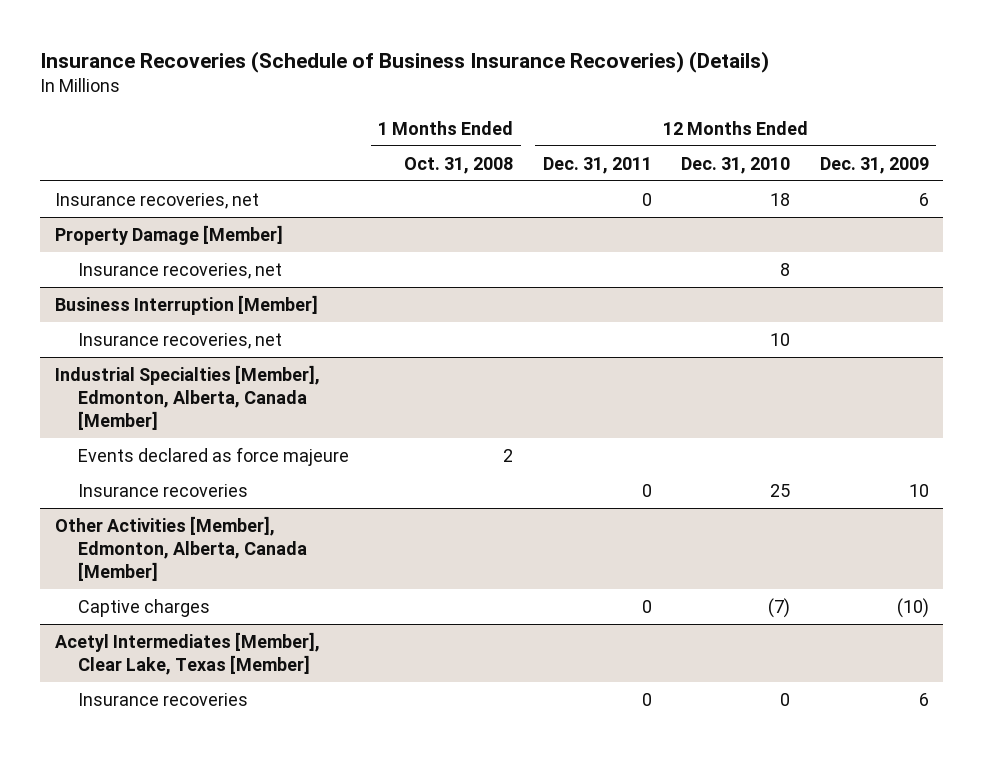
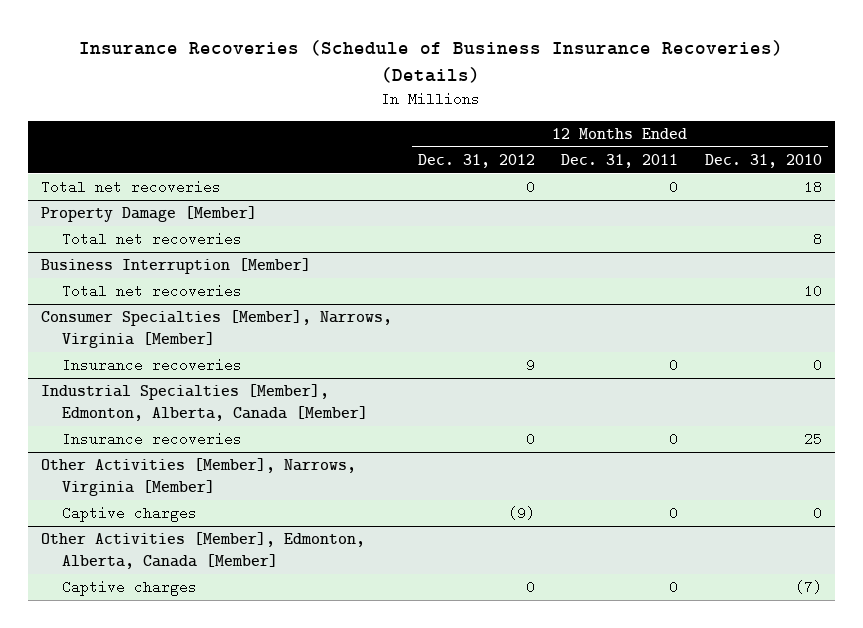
- | 1 Months Ended Oct. 31, 2008 | 12 Months Ended Dec. 31, 2011 | 12 Months Ended Dec. 31, 2010 | 12 Months Ended Dec. 31, 2009
+ | 12 Months Ended Dec. 31, 2012 | 12 Months Ended Dec. 31, 2011 | 12 Months Ended Dec. 31, 2010
- Insurance recoveries, net | | 0 | 18 | 6
+ Total net recoveries | 0 | 0 | 18
@ Property Damage [Member]
- Insurance recoveries, net | | | 8 |
+ Total net recoveries | | | 8
@ Business Interruption [Member]
- Insurance recoveries, net | | | 10 |
+ Total net recoveries | | | 10
+ Consumer Specialties [Member], Narrows, Virginia [Member]
+ Insurance recoveries | 9 | 0 | 0
@ Industrial Specialties [Member], Edmonton, Alberta, Canada [Member]
- Events declared as force majeure | 2 | | |
+ Other Activities [Member], Narrows, Virginia [Member]
+ Captive charges | (9) | 0 | 0
- Acetyl Intermediates [Member], Clear Lake, Texas [Member]
- Insurance recoveries | | 0 | 0 | 6

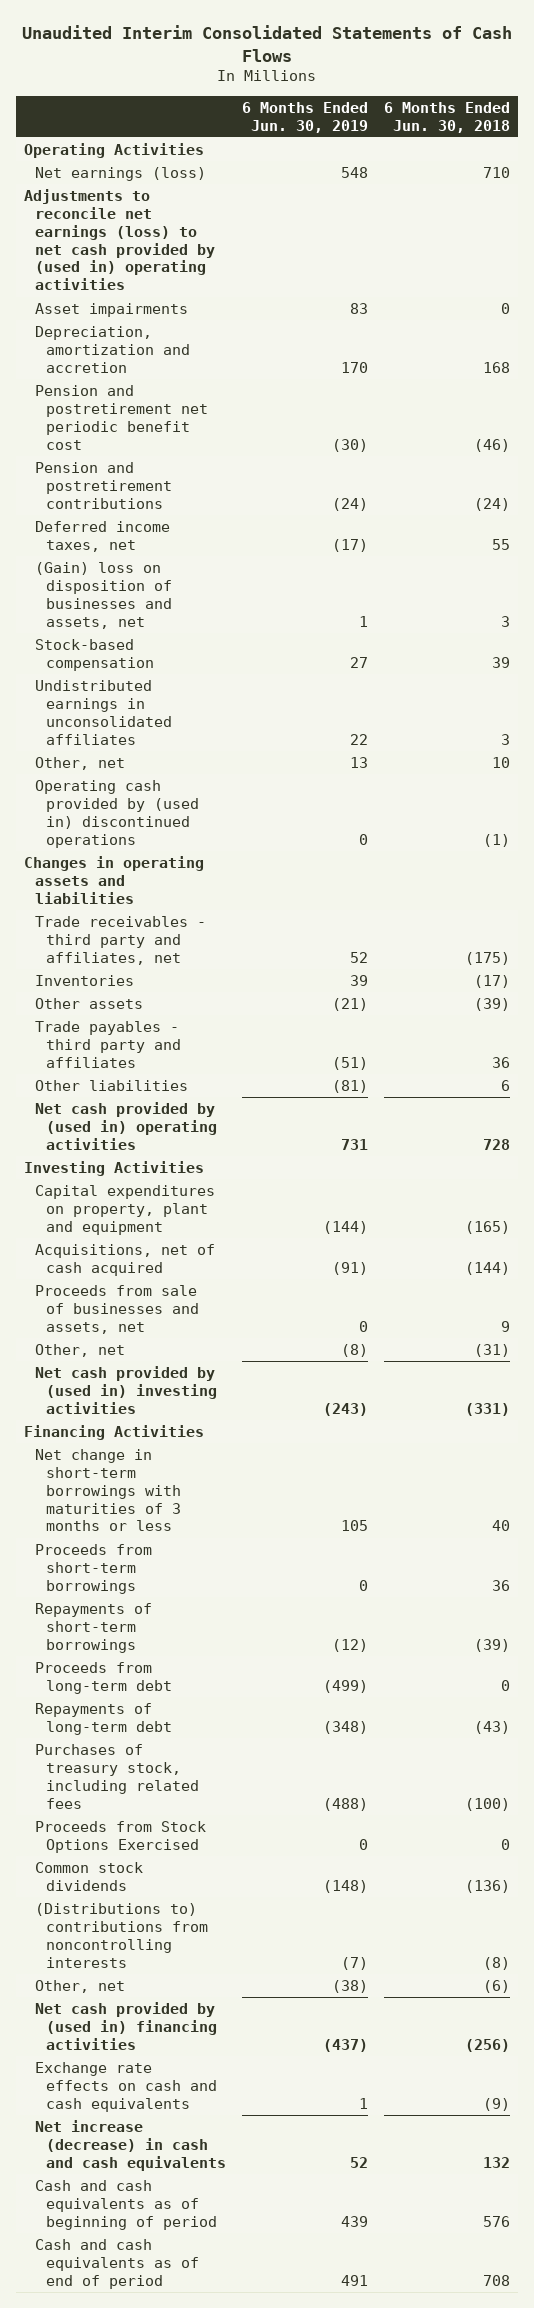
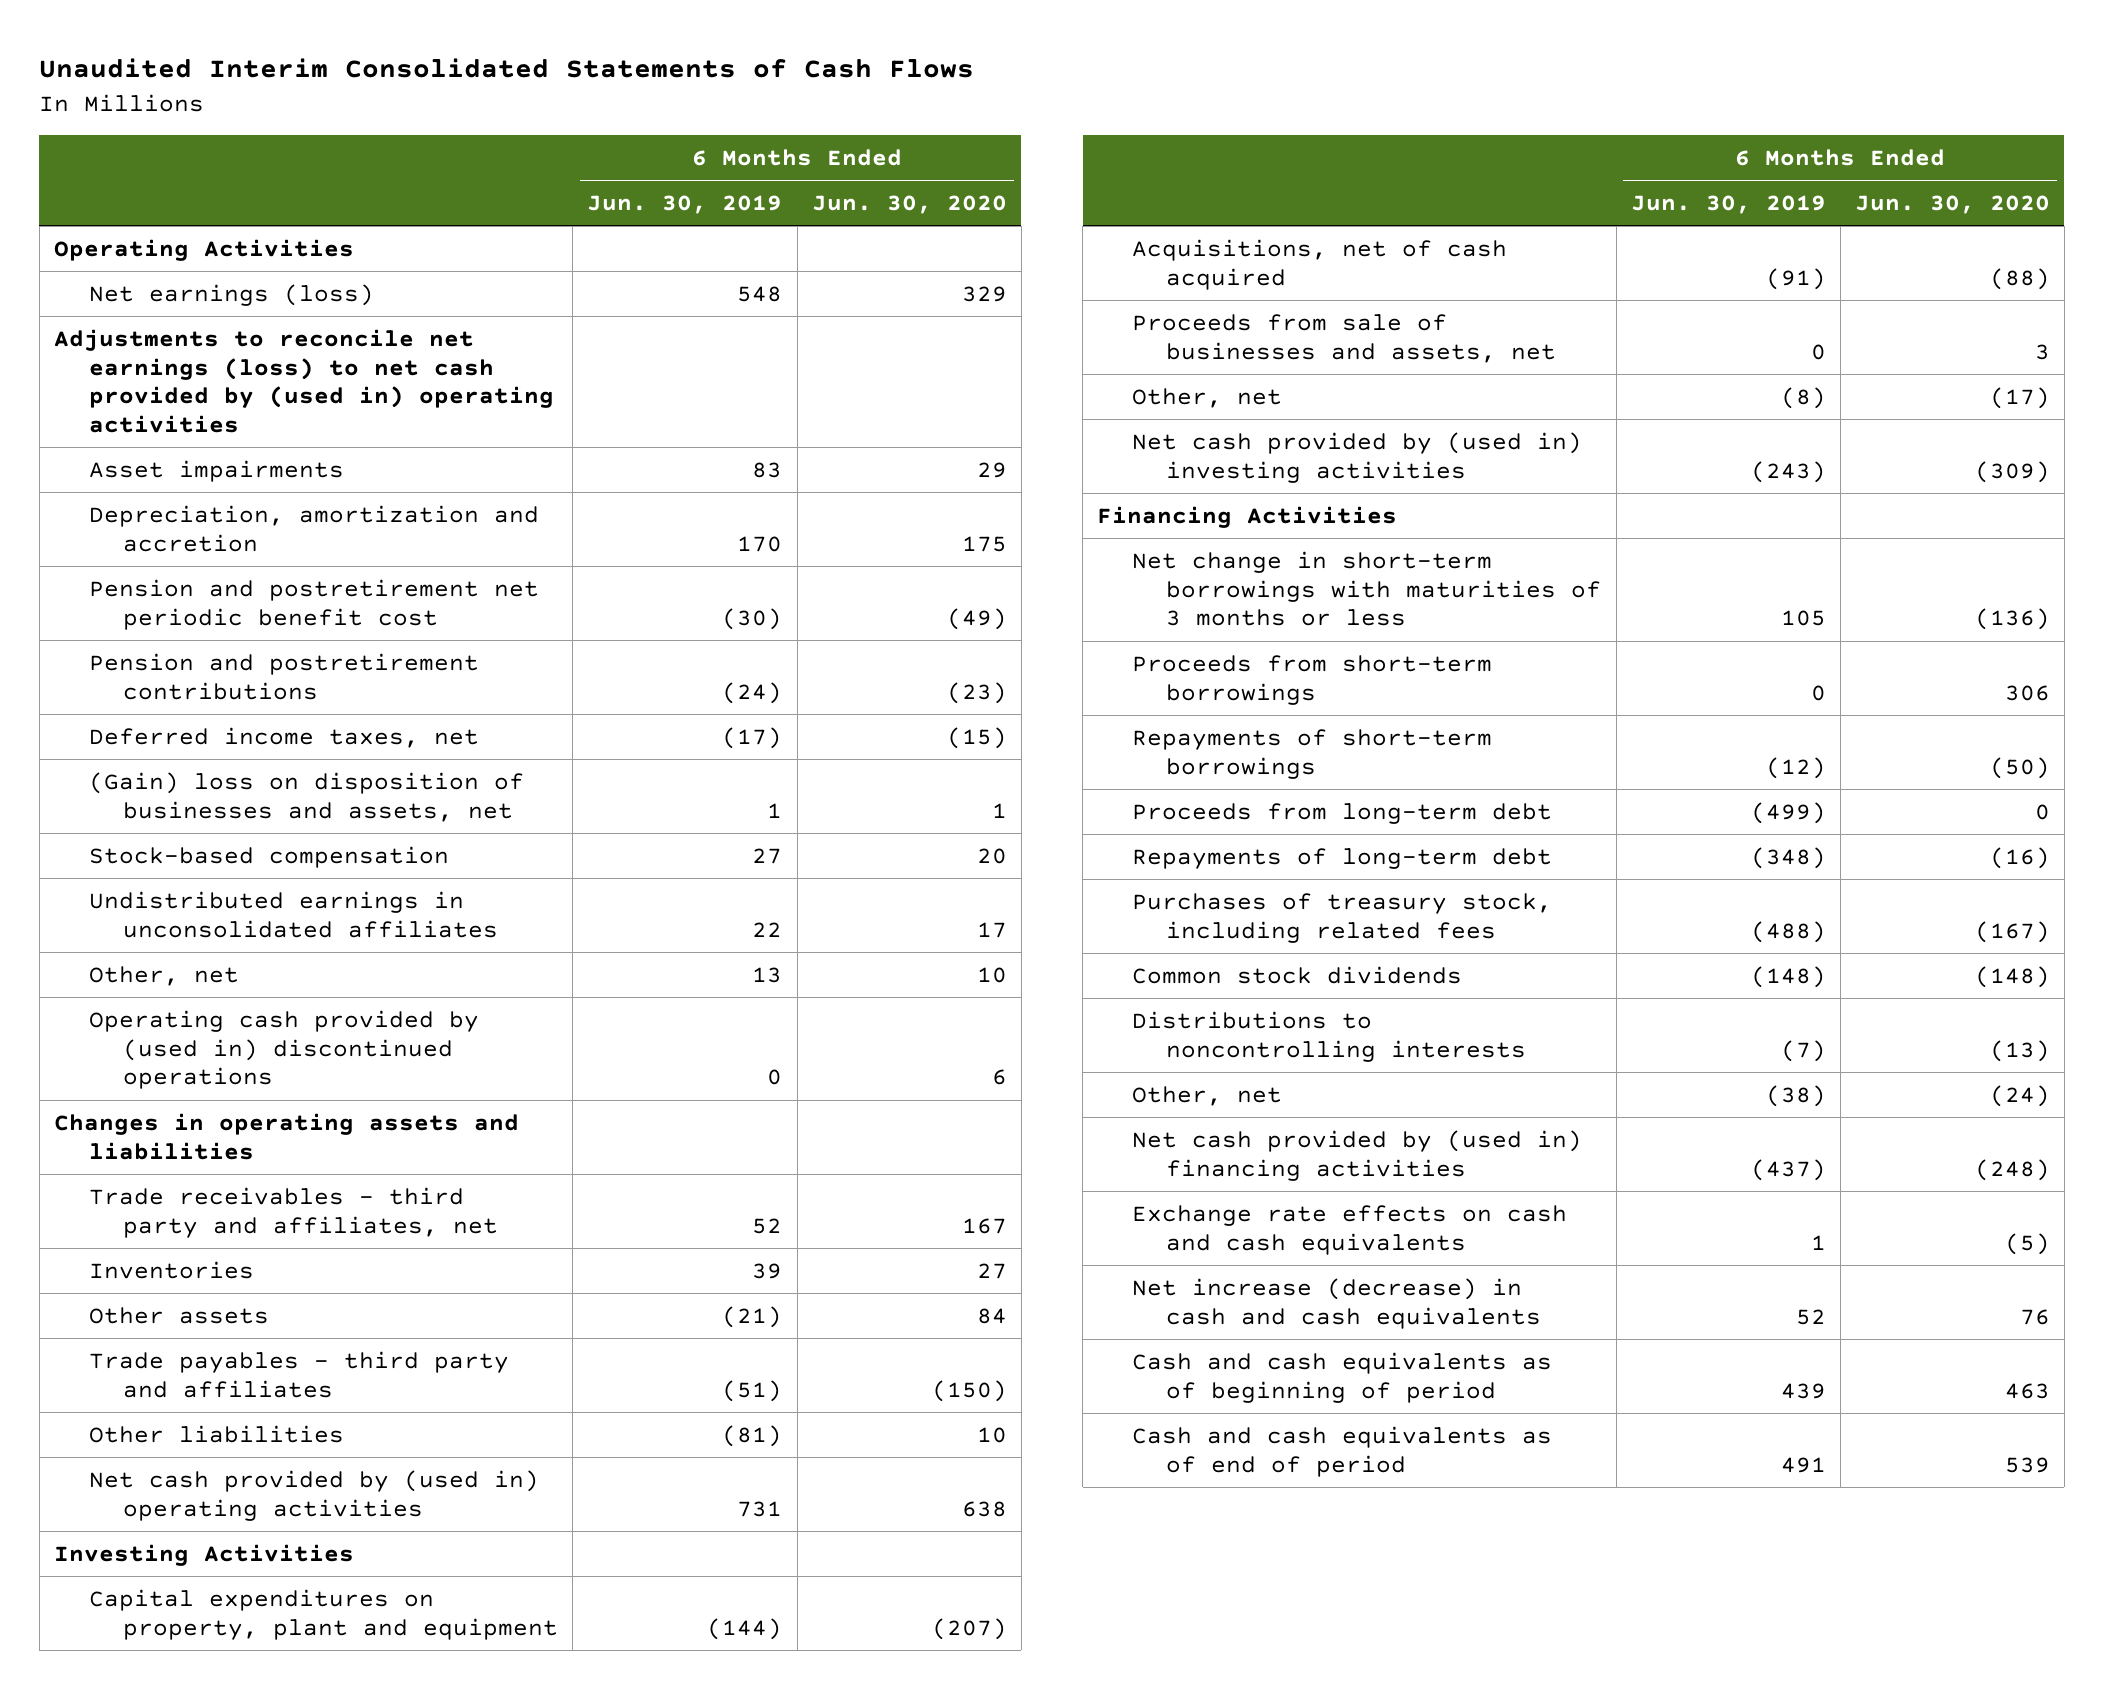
- | 6 Months Ended Jun. 30, 2019 | 6 Months Ended Jun. 30, 2018
+ | 6 Months Ended Jun. 30, 2019 | 6 Months Ended Jun. 30, 2020
- Proceeds from Stock Options Exercised | 0 | 0
- (Distributions to) contributions from noncontrolling interests | (7) | (8)
+ Distributions to noncontrolling interests | (7) | (13)

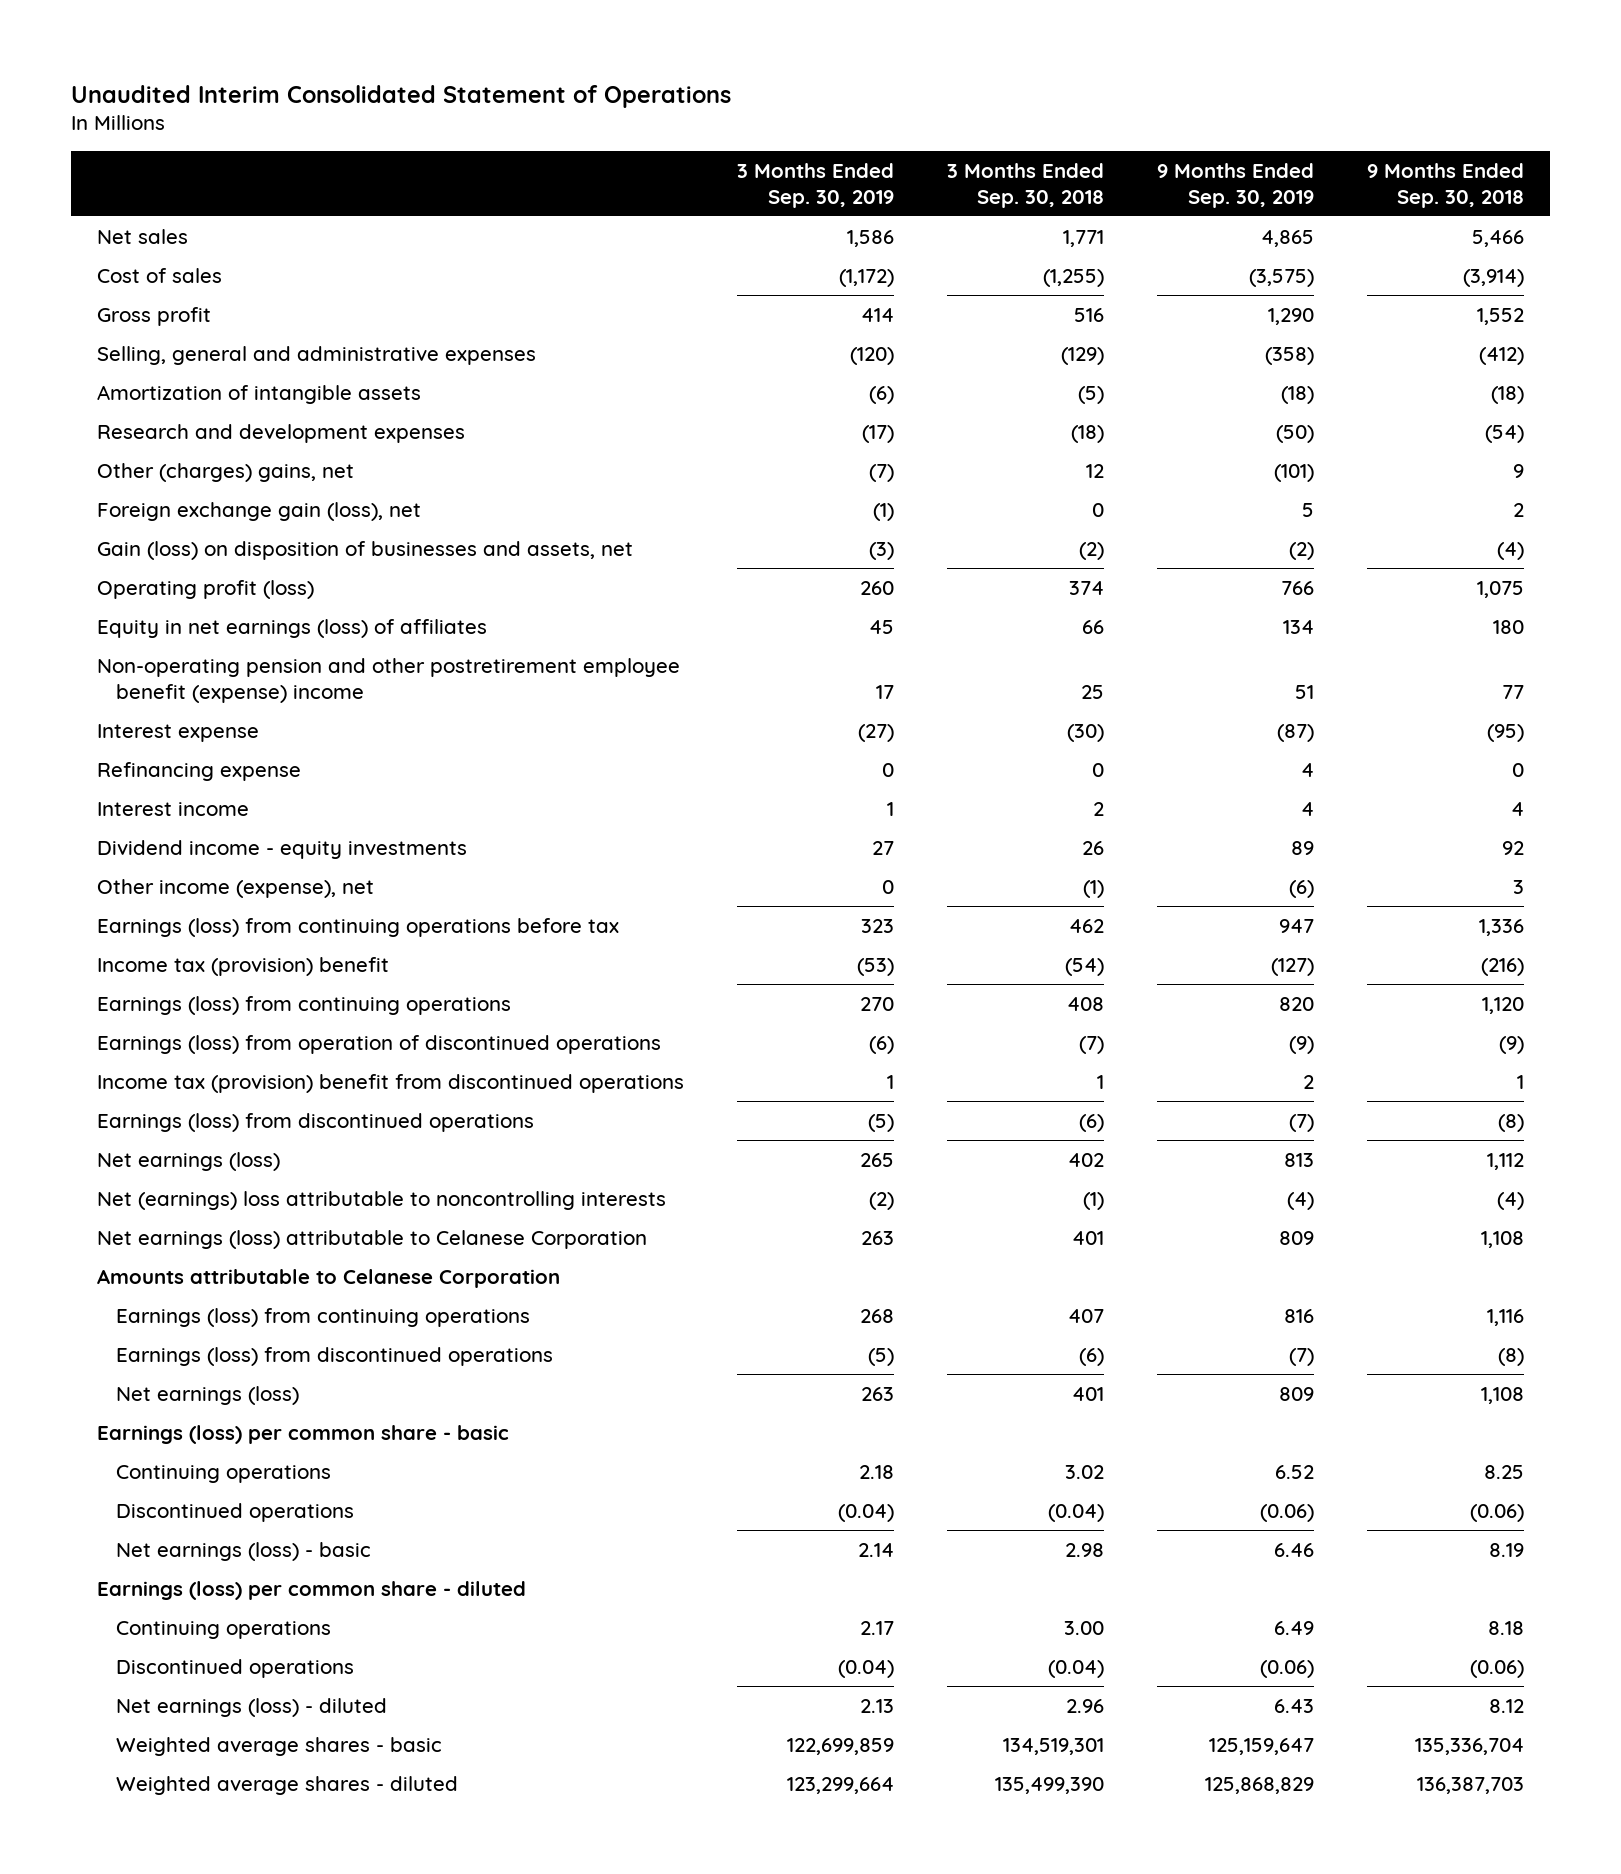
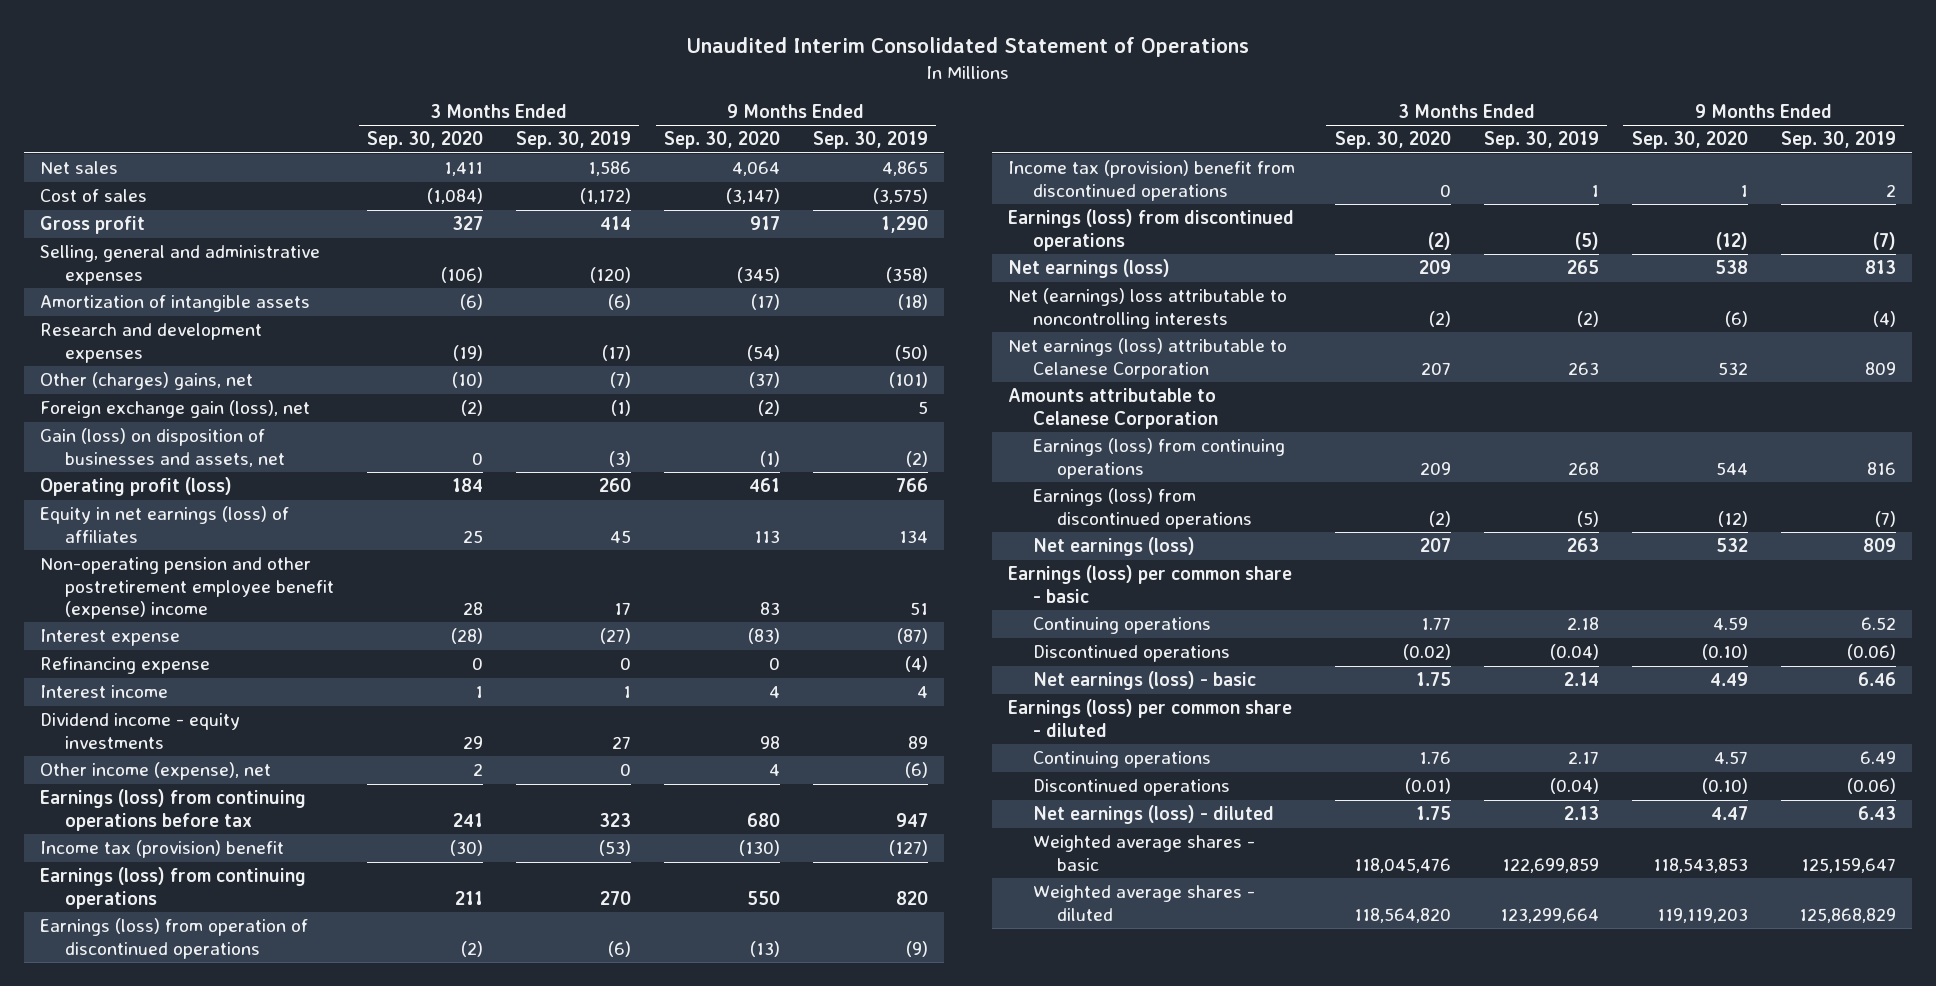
- | 3 Months Ended Sep. 30, 2019 | 3 Months Ended Sep. 30, 2018 | 9 Months Ended Sep. 30, 2019 | 9 Months Ended Sep. 30, 2018
+ | 3 Months Ended Sep. 30, 2020 | 3 Months Ended Sep. 30, 2019 | 9 Months Ended Sep. 30, 2020 | 9 Months Ended Sep. 30, 2019
- Refinancing expense | 0 | 0 | 4 | 0
+ Refinancing expense | 0 | 0 | 0 | (4)

